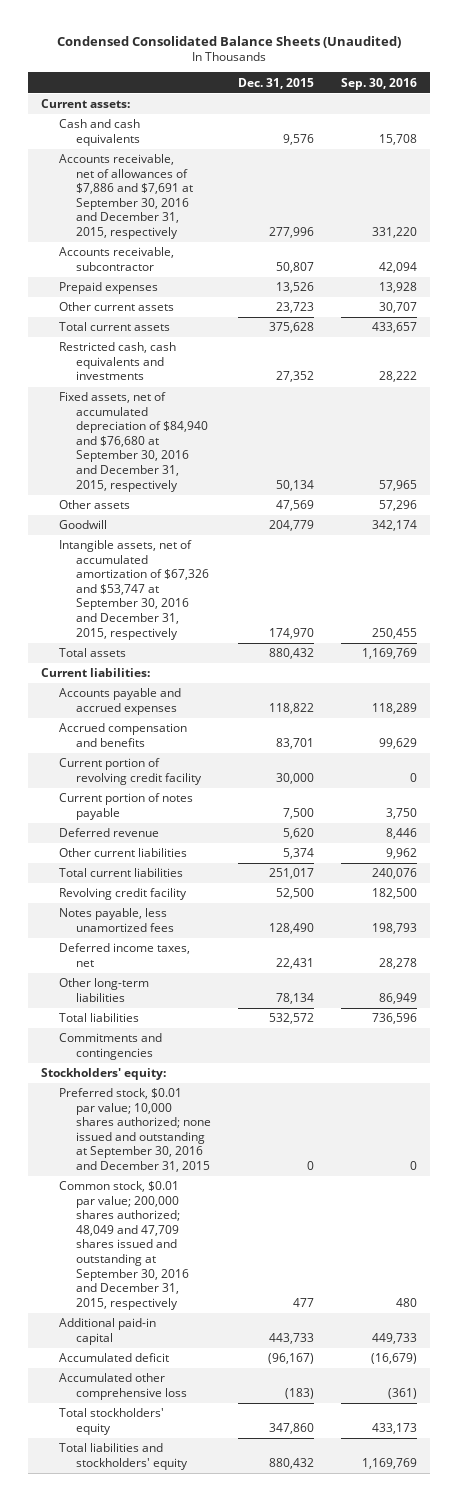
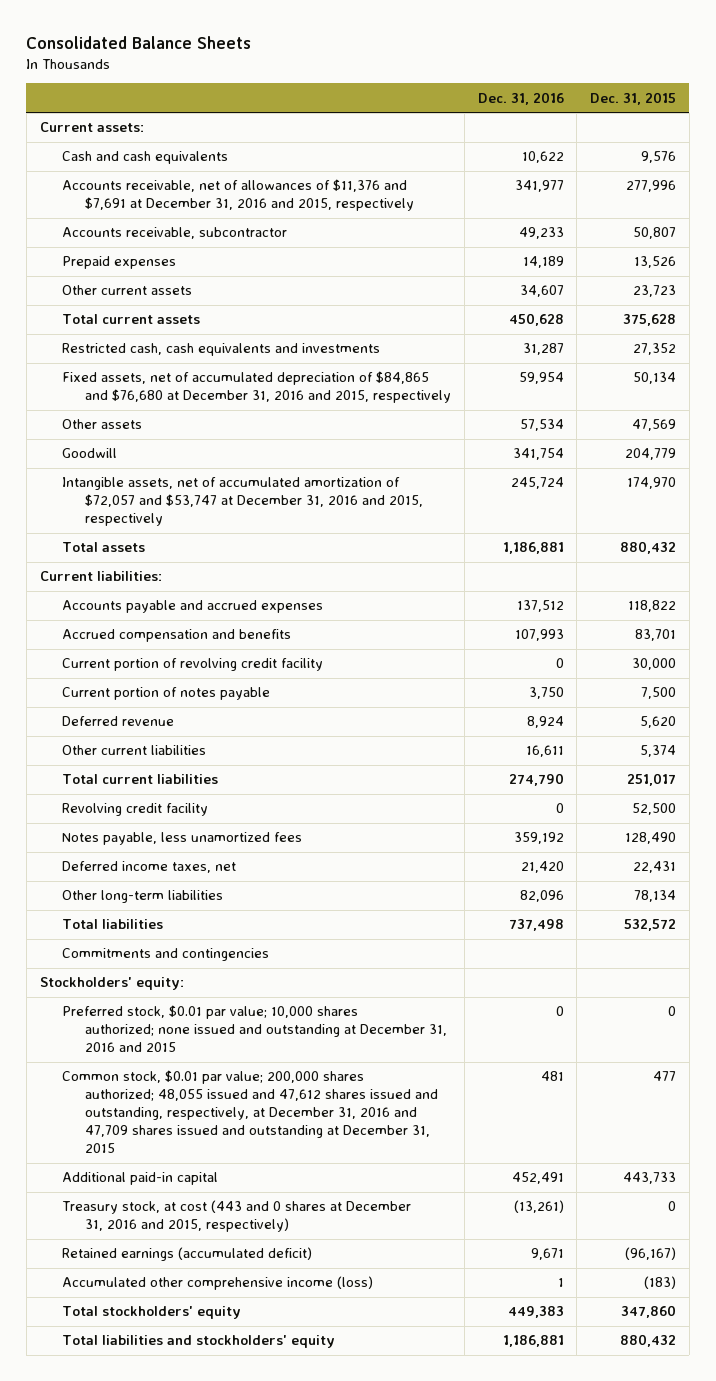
- Condensed Consolidated Balance Sheets (Unaudited)
+ Consolidated Balance Sheets
- | Dec. 31, 2015 | Sep. 30, 2016
+ | Dec. 31, 2016 | Dec. 31, 2015
- Accounts receivable, net of allowances of $7,886 and $7,691 at September 30, 2016 and December 31, 2015, respectively | 277,996 | 331,220
+ Accounts receivable, net of allowances of $11,376 and $7,691 at December 31, 2016 and 2015, respectively | 341,977 | 277,996
- Fixed assets, net of accumulated depreciation of $84,940 and $76,680 at September 30, 2016 and December 31, 2015, respectively | 50,134 | 57,965
+ Fixed assets, net of accumulated depreciation of $84,865 and $76,680 at December 31, 2016 and 2015, respectively | 59,954 | 50,134
- Intangible assets, net of accumulated amortization of $67,326 and $53,747 at September 30, 2016 and December 31, 2015, respectively | 174,970 | 250,455
+ Intangible assets, net of accumulated amortization of $72,057 and $53,747 at December 31, 2016 and 2015, respectively | 245,724 | 174,970
- Preferred stock, $0.01 par value; 10,000 shares authorized; none issued and outstanding at September 30, 2016 and December 31, 2015 | 0 | 0
- Common stock, $0.01 par value; 200,000 shares authorized; 48,049 and 47,709 shares issued and outstanding at September 30, 2016 and December 31, 2015, respectively | 477 | 480
+ Preferred stock, $0.01 par value; 10,000 shares authorized; none issued and outstanding at December 31, 2016 and 2015 | 0 | 0
+ Common stock, $0.01 par value; 200,000 shares authorized; 48,055 issued and 47,612 shares issued and outstanding, respectively, at December 31, 2016 and 47,709 shares issued and outstanding at December 31, 2015 | 481 | 477
- Accumulated deficit | (96,167) | (16,679)
- Accumulated other comprehensive loss | (183) | (361)
+ Treasury stock, at cost (443 and 0 shares at December 31, 2016 and 2015, respectively) | (13,261) | 0
+ Retained earnings (accumulated deficit) | 9,671 | (96,167)
+ Accumulated other comprehensive income (loss) | 1 | (183)

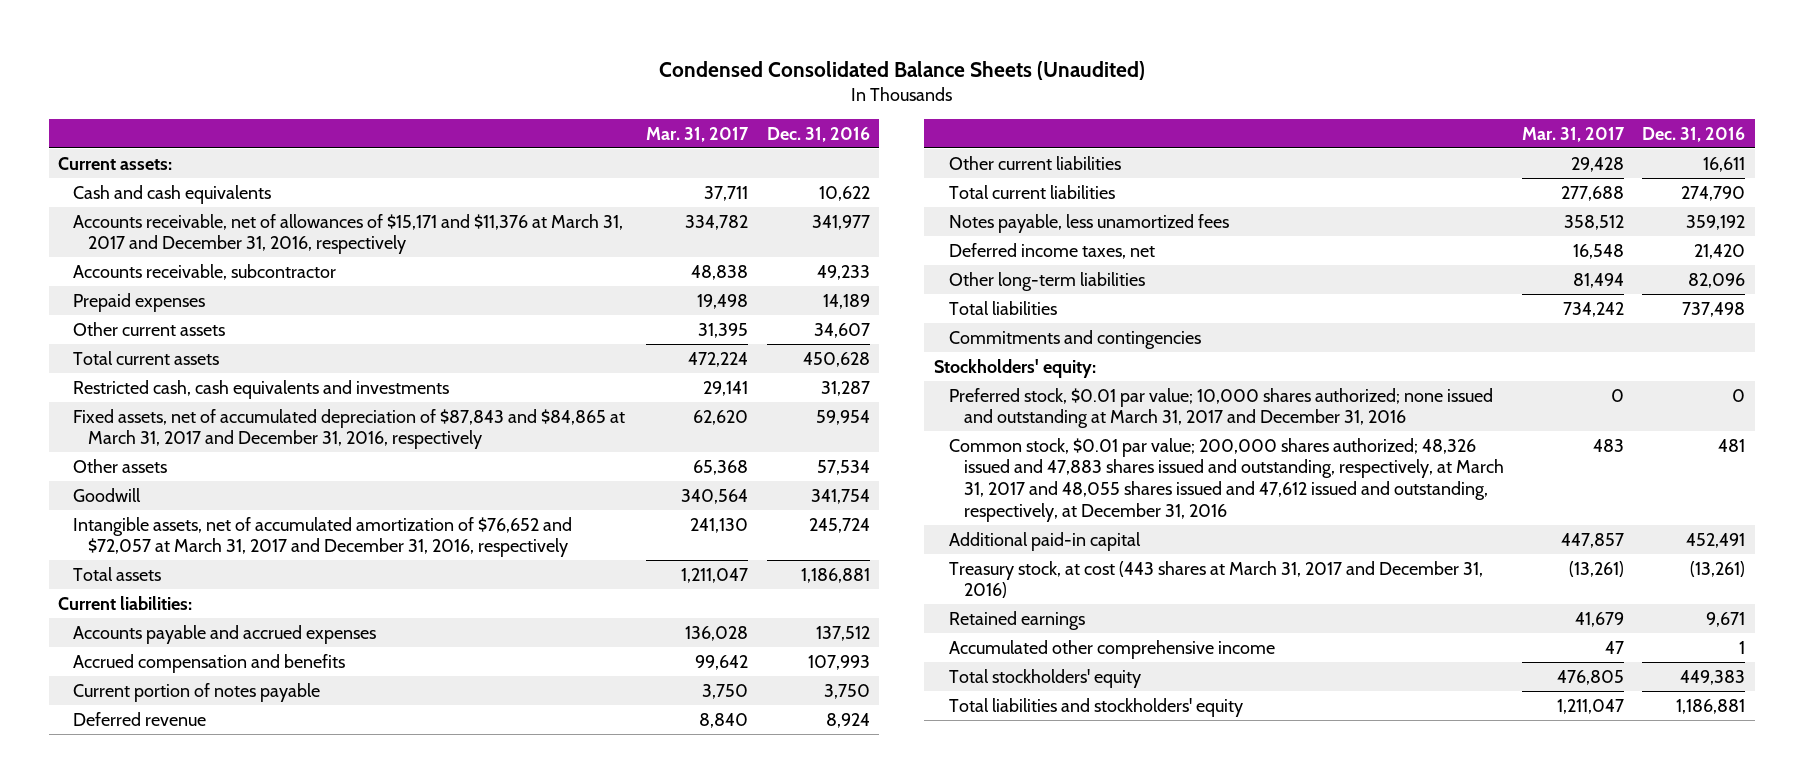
- Consolidated Balance Sheets
+ Condensed Consolidated Balance Sheets (Unaudited)
- | Dec. 31, 2016 | Dec. 31, 2015
+ | Mar. 31, 2017 | Dec. 31, 2016
- Accounts receivable, net of allowances of $11,376 and $7,691 at December 31, 2016 and 2015, respectively | 341,977 | 277,996
+ Accounts receivable, net of allowances of $15,171 and $11,376 at March 31, 2017 and December 31, 2016, respectively | 334,782 | 341,977
- Fixed assets, net of accumulated depreciation of $84,865 and $76,680 at December 31, 2016 and 2015, respectively | 59,954 | 50,134
+ Fixed assets, net of accumulated depreciation of $87,843 and $84,865 at March 31, 2017 and December 31, 2016, respectively | 62,620 | 59,954
- Intangible assets, net of accumulated amortization of $72,057 and $53,747 at December 31, 2016 and 2015, respectively | 245,724 | 174,970
+ Intangible assets, net of accumulated amortization of $76,652 and $72,057 at March 31, 2017 and December 31, 2016, respectively | 241,130 | 245,724
- Current portion of revolving credit facility | 0 | 30,000
- Revolving credit facility | 0 | 52,500
- Preferred stock, $0.01 par value; 10,000 shares authorized; none issued and outstanding at December 31, 2016 and 2015 | 0 | 0
- Common stock, $0.01 par value; 200,000 shares authorized; 48,055 issued and 47,612 shares issued and outstanding, respectively, at December 31, 2016 and 47,709 shares issued and outstanding at December 31, 2015 | 481 | 477
+ Preferred stock, $0.01 par value; 10,000 shares authorized; none issued and outstanding at March 31, 2017 and December 31, 2016 | 0 | 0
+ Common stock, $0.01 par value; 200,000 shares authorized; 48,326 issued and 47,883 shares issued and outstanding, respectively, at March 31, 2017 and 48,055 shares issued and 47,612 issued and outstanding, respectively, at December 31, 2016 | 483 | 481
- Treasury stock, at cost (443 and 0 shares at December 31, 2016 and 2015, respectively) | (13,261) | 0
- Retained earnings (accumulated deficit) | 9,671 | (96,167)
- Accumulated other comprehensive income (loss) | 1 | (183)
+ Treasury stock, at cost (443 shares at March 31, 2017 and December 31, 2016) | (13,261) | (13,261)
+ Retained earnings | 41,679 | 9,671
+ Accumulated other comprehensive income | 47 | 1

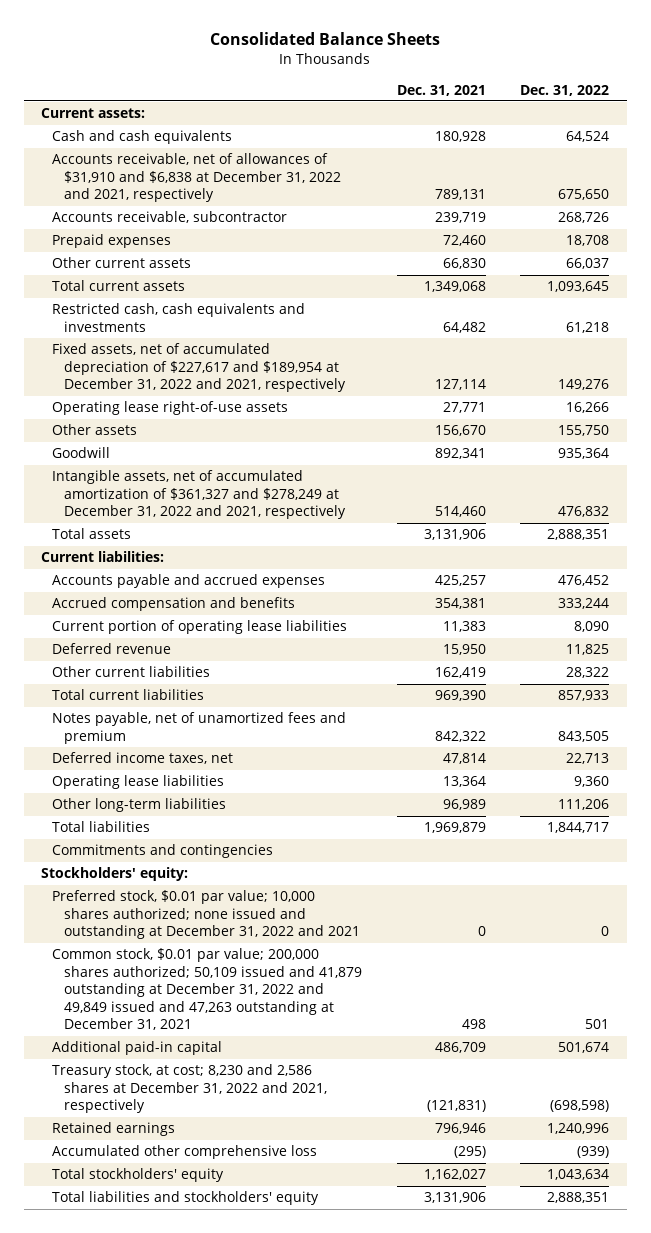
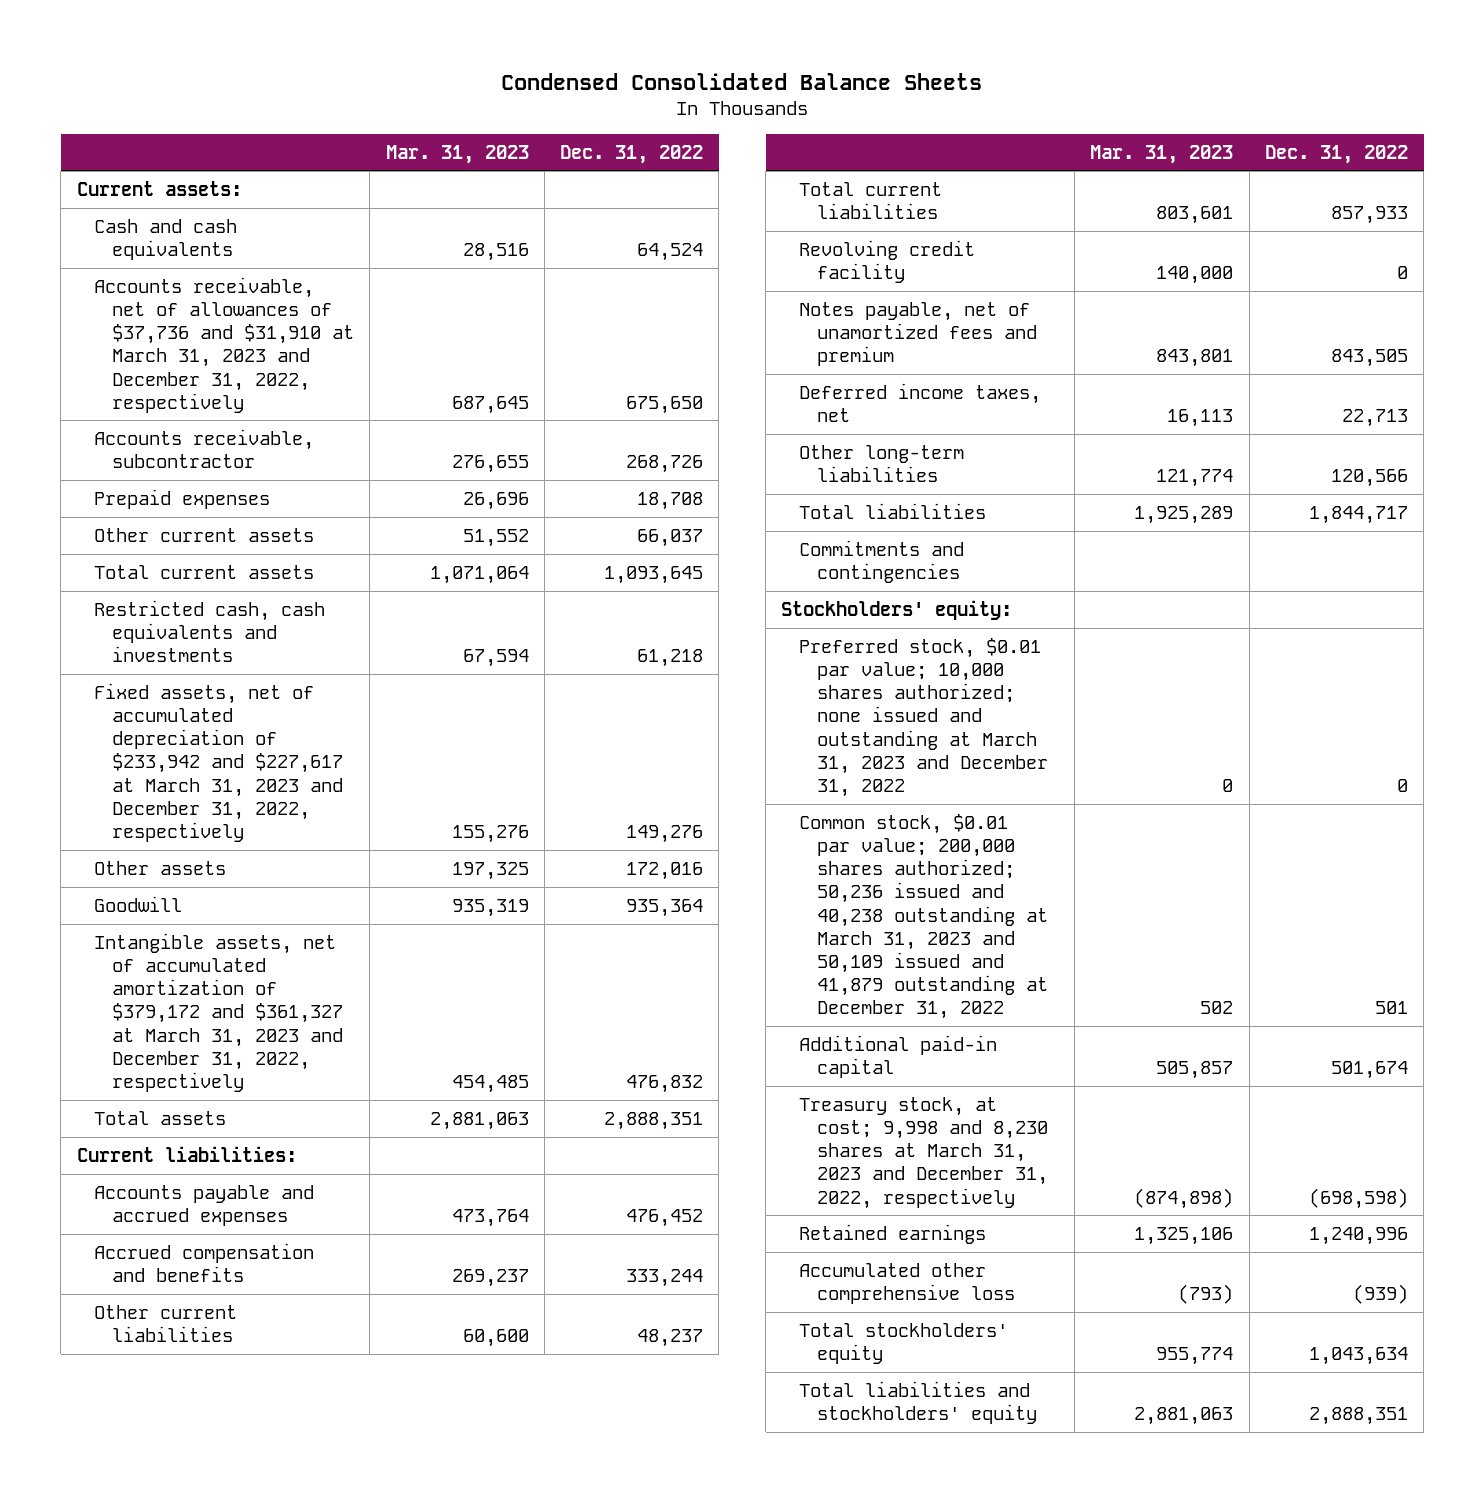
- Consolidated Balance Sheets
+ Condensed Consolidated Balance Sheets
- | Dec. 31, 2021 | Dec. 31, 2022
+ | Mar. 31, 2023 | Dec. 31, 2022
- Accounts receivable, net of allowances of $31,910 and $6,838 at December 31, 2022 and 2021, respectively | 789,131 | 675,650
+ Accounts receivable, net of allowances of $37,736 and $31,910 at March 31, 2023 and December 31, 2022, respectively | 687,645 | 675,650
- Fixed assets, net of accumulated depreciation of $227,617 and $189,954 at December 31, 2022 and 2021, respectively | 127,114 | 149,276
- Operating lease right-of-use assets | 27,771 | 16,266
- Other assets | 156,670 | 155,750
+ Fixed assets, net of accumulated depreciation of $233,942 and $227,617 at March 31, 2023 and December 31, 2022, respectively | 155,276 | 149,276
+ Other assets | 197,325 | 172,016
- Intangible assets, net of accumulated amortization of $361,327 and $278,249 at December 31, 2022 and 2021, respectively | 514,460 | 476,832
+ Intangible assets, net of accumulated amortization of $379,172 and $361,327 at March 31, 2023 and December 31, 2022, respectively | 454,485 | 476,832
- Current portion of operating lease liabilities | 11,383 | 8,090
- Deferred revenue | 15,950 | 11,825
- Other current liabilities | 162,419 | 28,322
+ Other current liabilities | 60,600 | 48,237
+ Revolving credit facility | 140,000 | 0
- Operating lease liabilities | 13,364 | 9,360
- Other long-term liabilities | 96,989 | 111,206
+ Other long-term liabilities | 121,774 | 120,566
- Preferred stock, $0.01 par value; 10,000 shares authorized; none issued and outstanding at December 31, 2022 and 2021 | 0 | 0
- Common stock, $0.01 par value; 200,000 shares authorized; 50,109 issued and 41,879 outstanding at December 31, 2022 and 49,849 issued and 47,263 outstanding at December 31, 2021 | 498 | 501
+ Preferred stock, $0.01 par value; 10,000 shares authorized; none issued and outstanding at March 31, 2023 and December 31, 2022 | 0 | 0
+ Common stock, $0.01 par value; 200,000 shares authorized; 50,236 issued and 40,238 outstanding at March 31, 2023 and 50,109 issued and 41,879 outstanding at December 31, 2022 | 502 | 501
- Treasury stock, at cost; 8,230 and 2,586 shares at December 31, 2022 and 2021, respectively | (121,831) | (698,598)
+ Treasury stock, at cost; 9,998 and 8,230 shares at March 31, 2023 and December 31, 2022, respectively | (874,898) | (698,598)

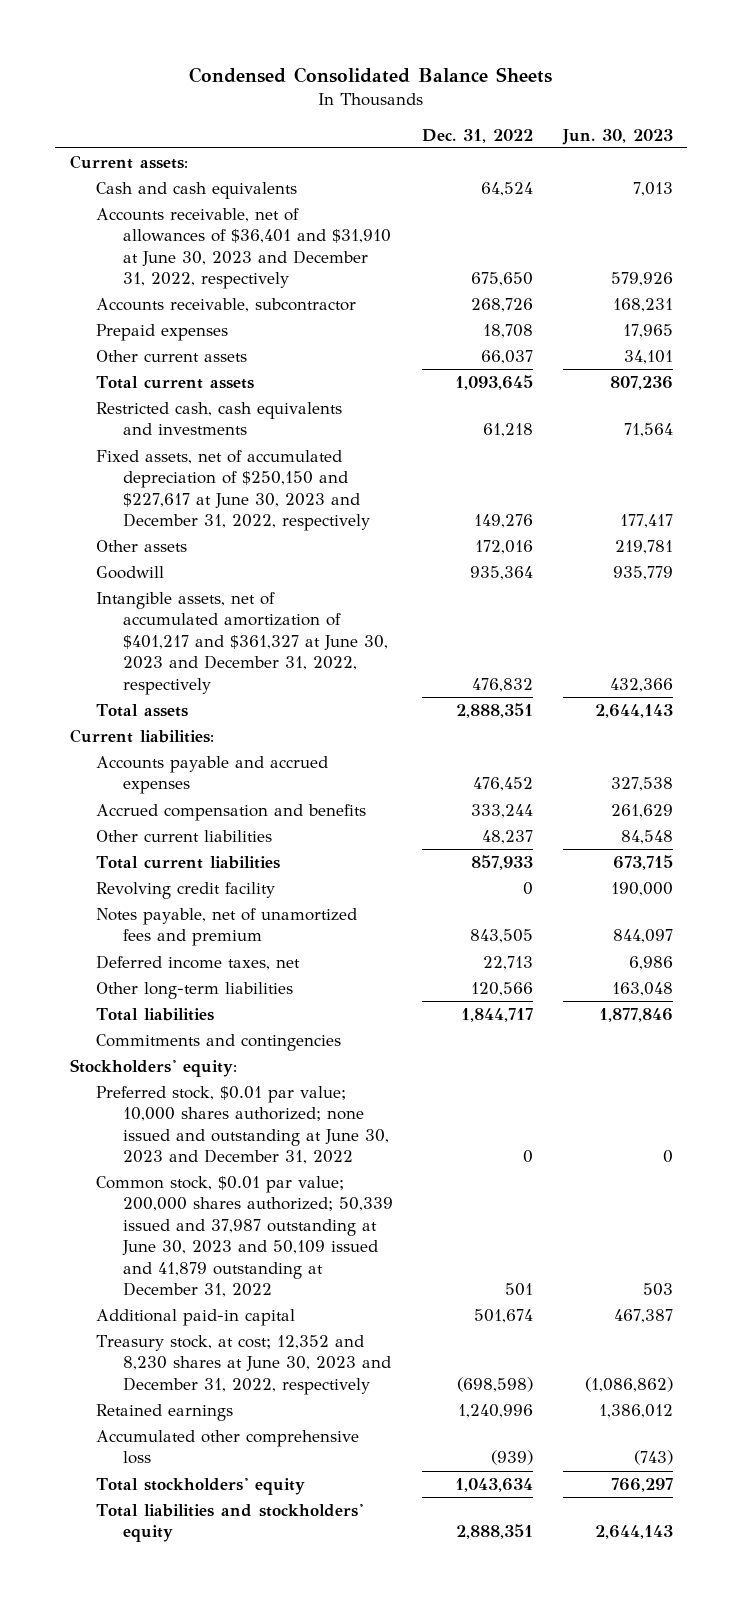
- | Mar. 31, 2023 | Dec. 31, 2022
+ | Dec. 31, 2022 | Jun. 30, 2023
- Accounts receivable, net of allowances of $37,736 and $31,910 at March 31, 2023 and December 31, 2022, respectively | 687,645 | 675,650
+ Accounts receivable, net of allowances of $36,401 and $31,910 at June 30, 2023 and December 31, 2022, respectively | 675,650 | 579,926
- Fixed assets, net of accumulated depreciation of $233,942 and $227,617 at March 31, 2023 and December 31, 2022, respectively | 155,276 | 149,276
+ Fixed assets, net of accumulated depreciation of $250,150 and $227,617 at June 30, 2023 and December 31, 2022, respectively | 149,276 | 177,417
- Intangible assets, net of accumulated amortization of $379,172 and $361,327 at March 31, 2023 and December 31, 2022, respectively | 454,485 | 476,832
+ Intangible assets, net of accumulated amortization of $401,217 and $361,327 at June 30, 2023 and December 31, 2022, respectively | 476,832 | 432,366
- Preferred stock, $0.01 par value; 10,000 shares authorized; none issued and outstanding at March 31, 2023 and December 31, 2022 | 0 | 0
- Common stock, $0.01 par value; 200,000 shares authorized; 50,236 issued and 40,238 outstanding at March 31, 2023 and 50,109 issued and 41,879 outstanding at December 31, 2022 | 502 | 501
+ Preferred stock, $0.01 par value; 10,000 shares authorized; none issued and outstanding at June 30, 2023 and December 31, 2022 | 0 | 0
+ Common stock, $0.01 par value; 200,000 shares authorized; 50,339 issued and 37,987 outstanding at June 30, 2023 and 50,109 issued and 41,879 outstanding at December 31, 2022 | 501 | 503
- Treasury stock, at cost; 9,998 and 8,230 shares at March 31, 2023 and December 31, 2022, respectively | (874,898) | (698,598)
+ Treasury stock, at cost; 12,352 and 8,230 shares at June 30, 2023 and December 31, 2022, respectively | (698,598) | (1,086,862)

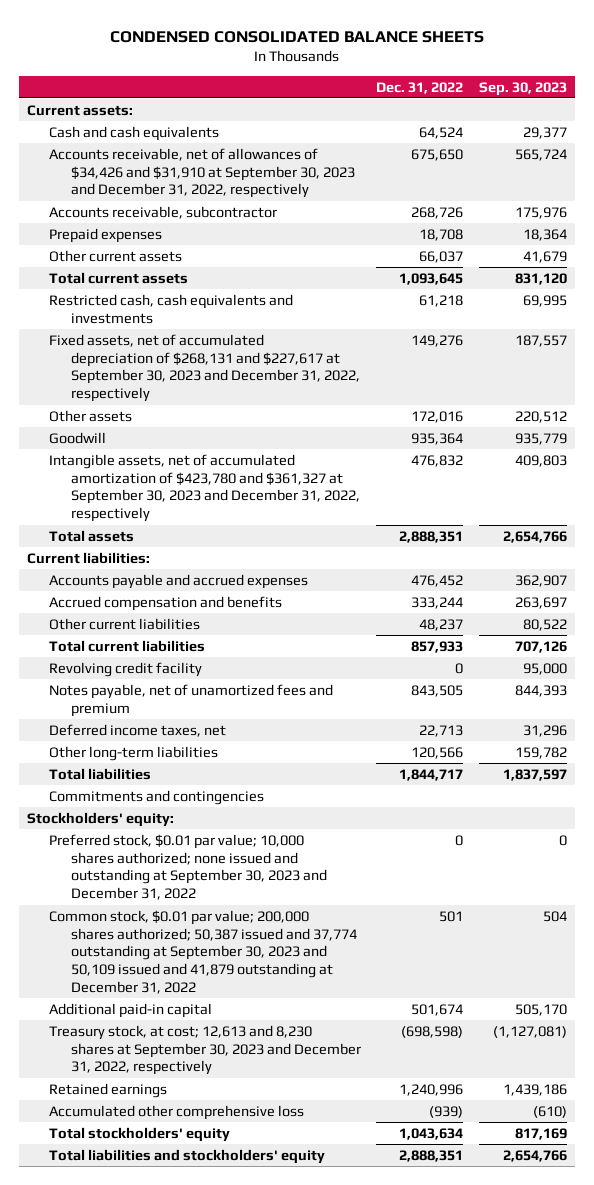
- Condensed Consolidated Balance Sheets
+ CONDENSED CONSOLIDATED BALANCE SHEETS
- | Dec. 31, 2022 | Jun. 30, 2023
+ | Dec. 31, 2022 | Sep. 30, 2023
- Accounts receivable, net of allowances of $36,401 and $31,910 at June 30, 2023 and December 31, 2022, respectively | 675,650 | 579,926
+ Accounts receivable, net of allowances of $34,426 and $31,910 at September 30, 2023 and December 31, 2022, respectively | 675,650 | 565,724
- Fixed assets, net of accumulated depreciation of $250,150 and $227,617 at June 30, 2023 and December 31, 2022, respectively | 149,276 | 177,417
+ Fixed assets, net of accumulated depreciation of $268,131 and $227,617 at September 30, 2023 and December 31, 2022, respectively | 149,276 | 187,557
- Intangible assets, net of accumulated amortization of $401,217 and $361,327 at June 30, 2023 and December 31, 2022, respectively | 476,832 | 432,366
+ Intangible assets, net of accumulated amortization of $423,780 and $361,327 at September 30, 2023 and December 31, 2022, respectively | 476,832 | 409,803
- Preferred stock, $0.01 par value; 10,000 shares authorized; none issued and outstanding at June 30, 2023 and December 31, 2022 | 0 | 0
- Common stock, $0.01 par value; 200,000 shares authorized; 50,339 issued and 37,987 outstanding at June 30, 2023 and 50,109 issued and 41,879 outstanding at December 31, 2022 | 501 | 503
+ Preferred stock, $0.01 par value; 10,000 shares authorized; none issued and outstanding at September 30, 2023 and December 31, 2022 | 0 | 0
+ Common stock, $0.01 par value; 200,000 shares authorized; 50,387 issued and 37,774 outstanding at September 30, 2023 and 50,109 issued and 41,879 outstanding at December 31, 2022 | 501 | 504
- Treasury stock, at cost; 12,352 and 8,230 shares at June 30, 2023 and December 31, 2022, respectively | (698,598) | (1,086,862)
+ Treasury stock, at cost; 12,613 and 8,230 shares at September 30, 2023 and December 31, 2022, respectively | (698,598) | (1,127,081)

